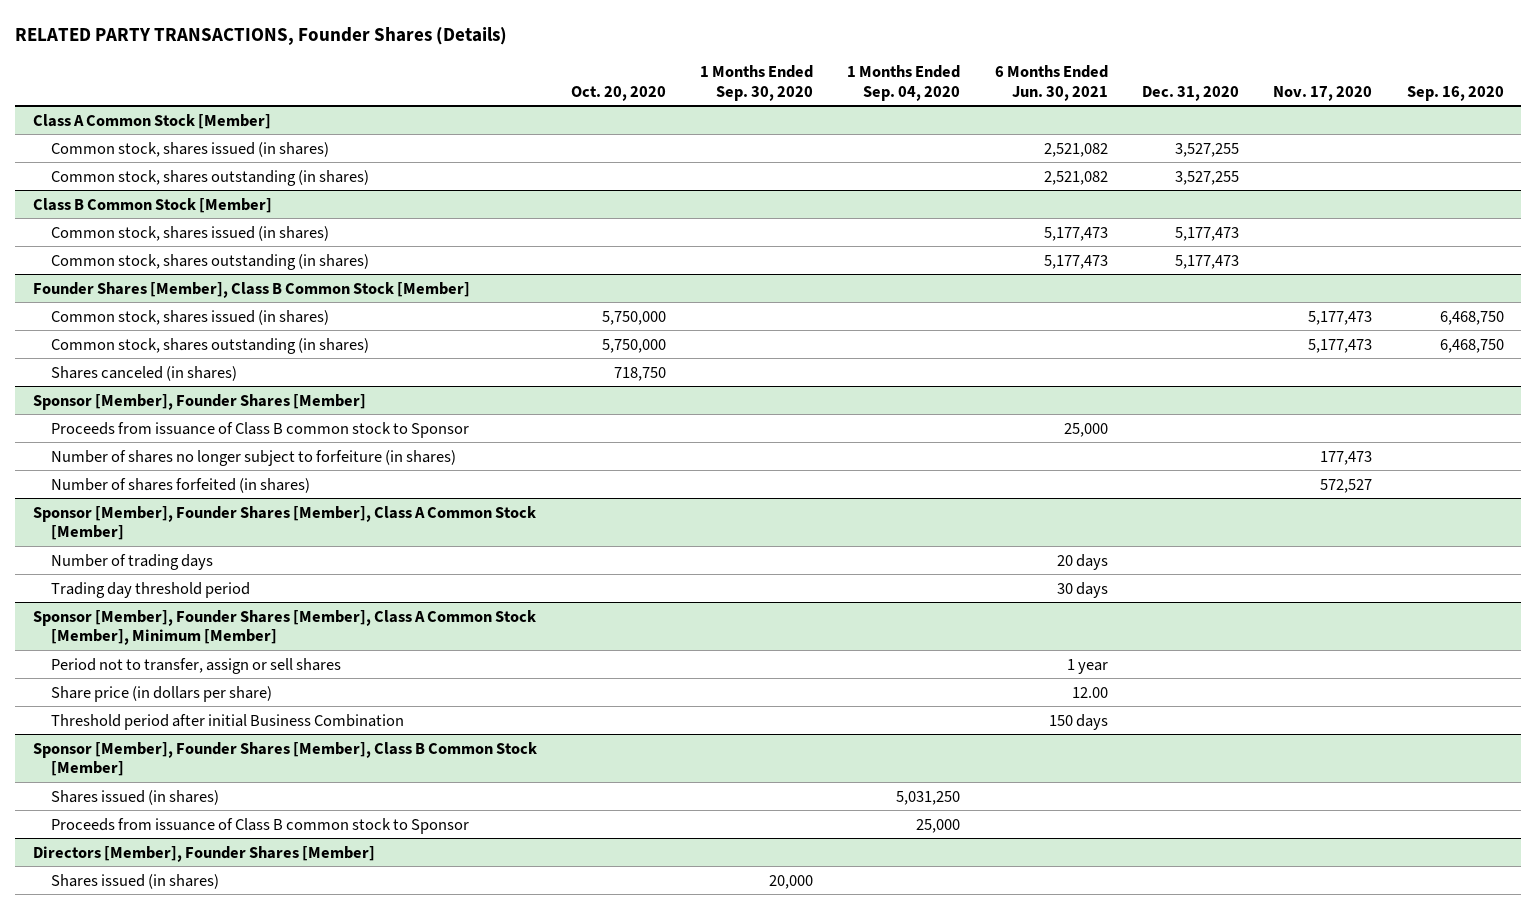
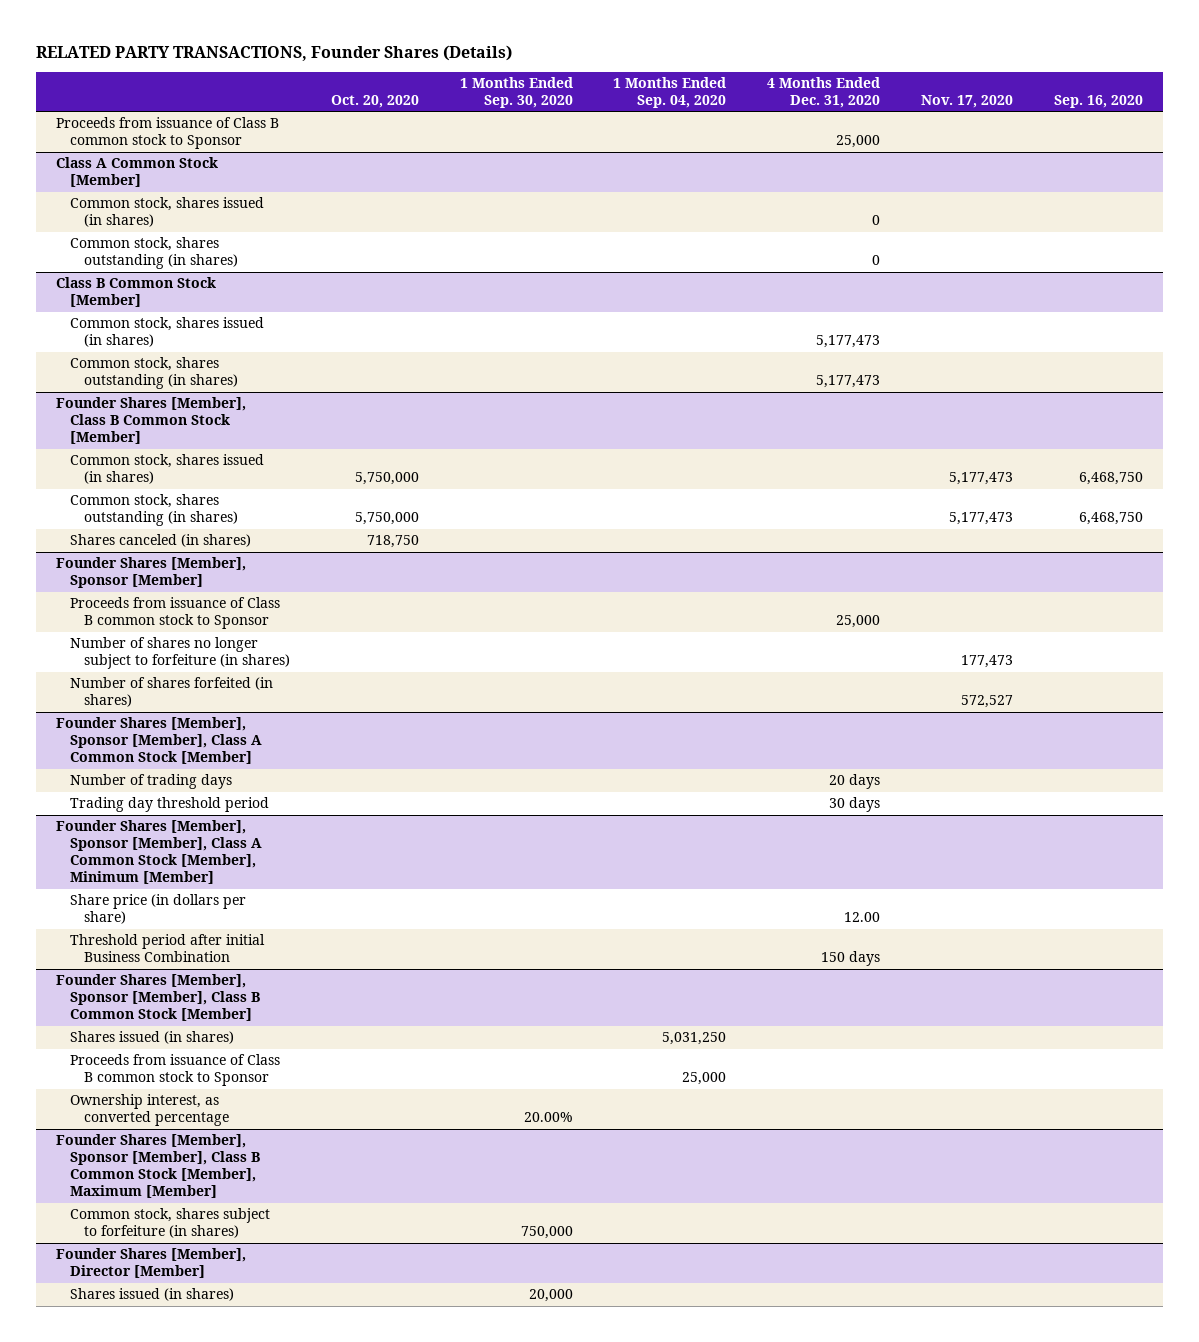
- | Oct. 20, 2020 | 1 Months Ended Sep. 30, 2020 | 1 Months Ended Sep. 04, 2020 | 6 Months Ended Jun. 30, 2021 | Dec. 31, 2020 | Nov. 17, 2020 | Sep. 16, 2020
+ | Oct. 20, 2020 | 1 Months Ended Sep. 30, 2020 | 1 Months Ended Sep. 04, 2020 | 4 Months Ended Dec. 31, 2020 | Nov. 17, 2020 | Sep. 16, 2020
+ Proceeds from issuance of Class B common stock to Sponsor | | | | 25,000 | |
- Sponsor [Member], Founder Shares [Member]
+ Founder Shares [Member], Sponsor [Member]
- Sponsor [Member], Founder Shares [Member], Class A Common Stock [Member]
+ Founder Shares [Member], Sponsor [Member], Class A Common Stock [Member]
- Sponsor [Member], Founder Shares [Member], Class A Common Stock [Member], Minimum [Member]
- Period not to transfer, assign or sell shares | | | | 1 year | | |
+ Founder Shares [Member], Sponsor [Member], Class A Common Stock [Member], Minimum [Member]
- Sponsor [Member], Founder Shares [Member], Class B Common Stock [Member]
+ Founder Shares [Member], Sponsor [Member], Class B Common Stock [Member]
- Directors [Member], Founder Shares [Member]
+ Ownership interest, as converted percentage | | 20.00% | | | |
+ Founder Shares [Member], Sponsor [Member], Class B Common Stock [Member], Maximum [Member]
+ Common stock, shares subject to forfeiture (in shares) | | 750,000 | | | |
+ Founder Shares [Member], Director [Member]

